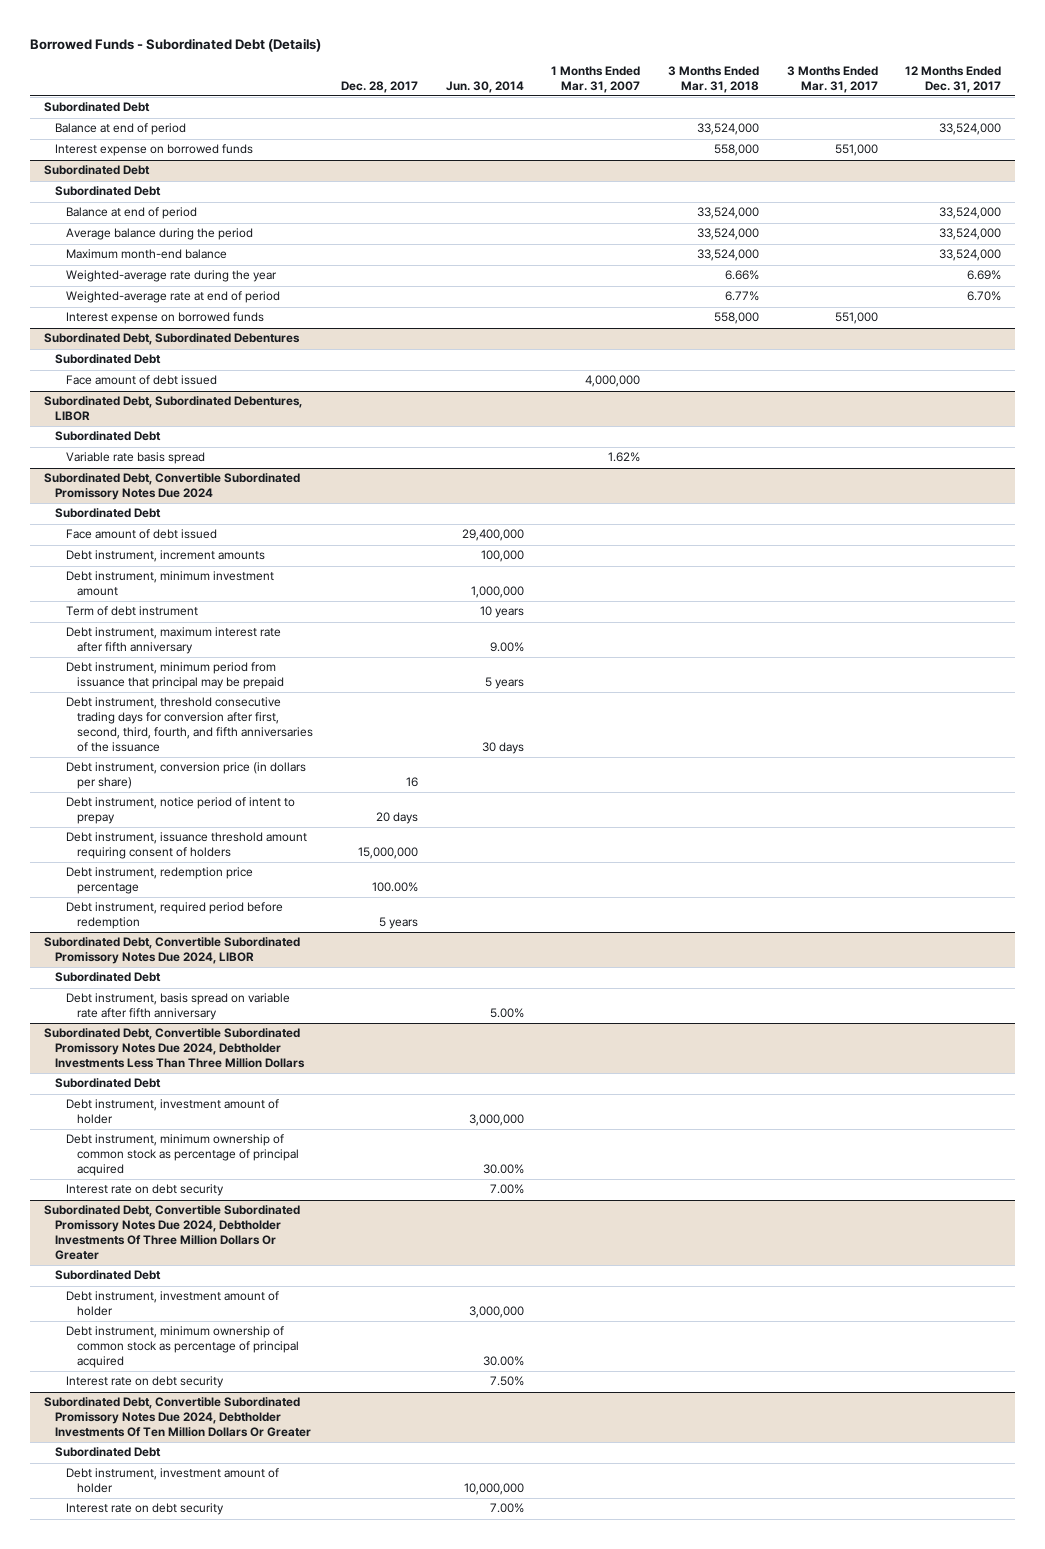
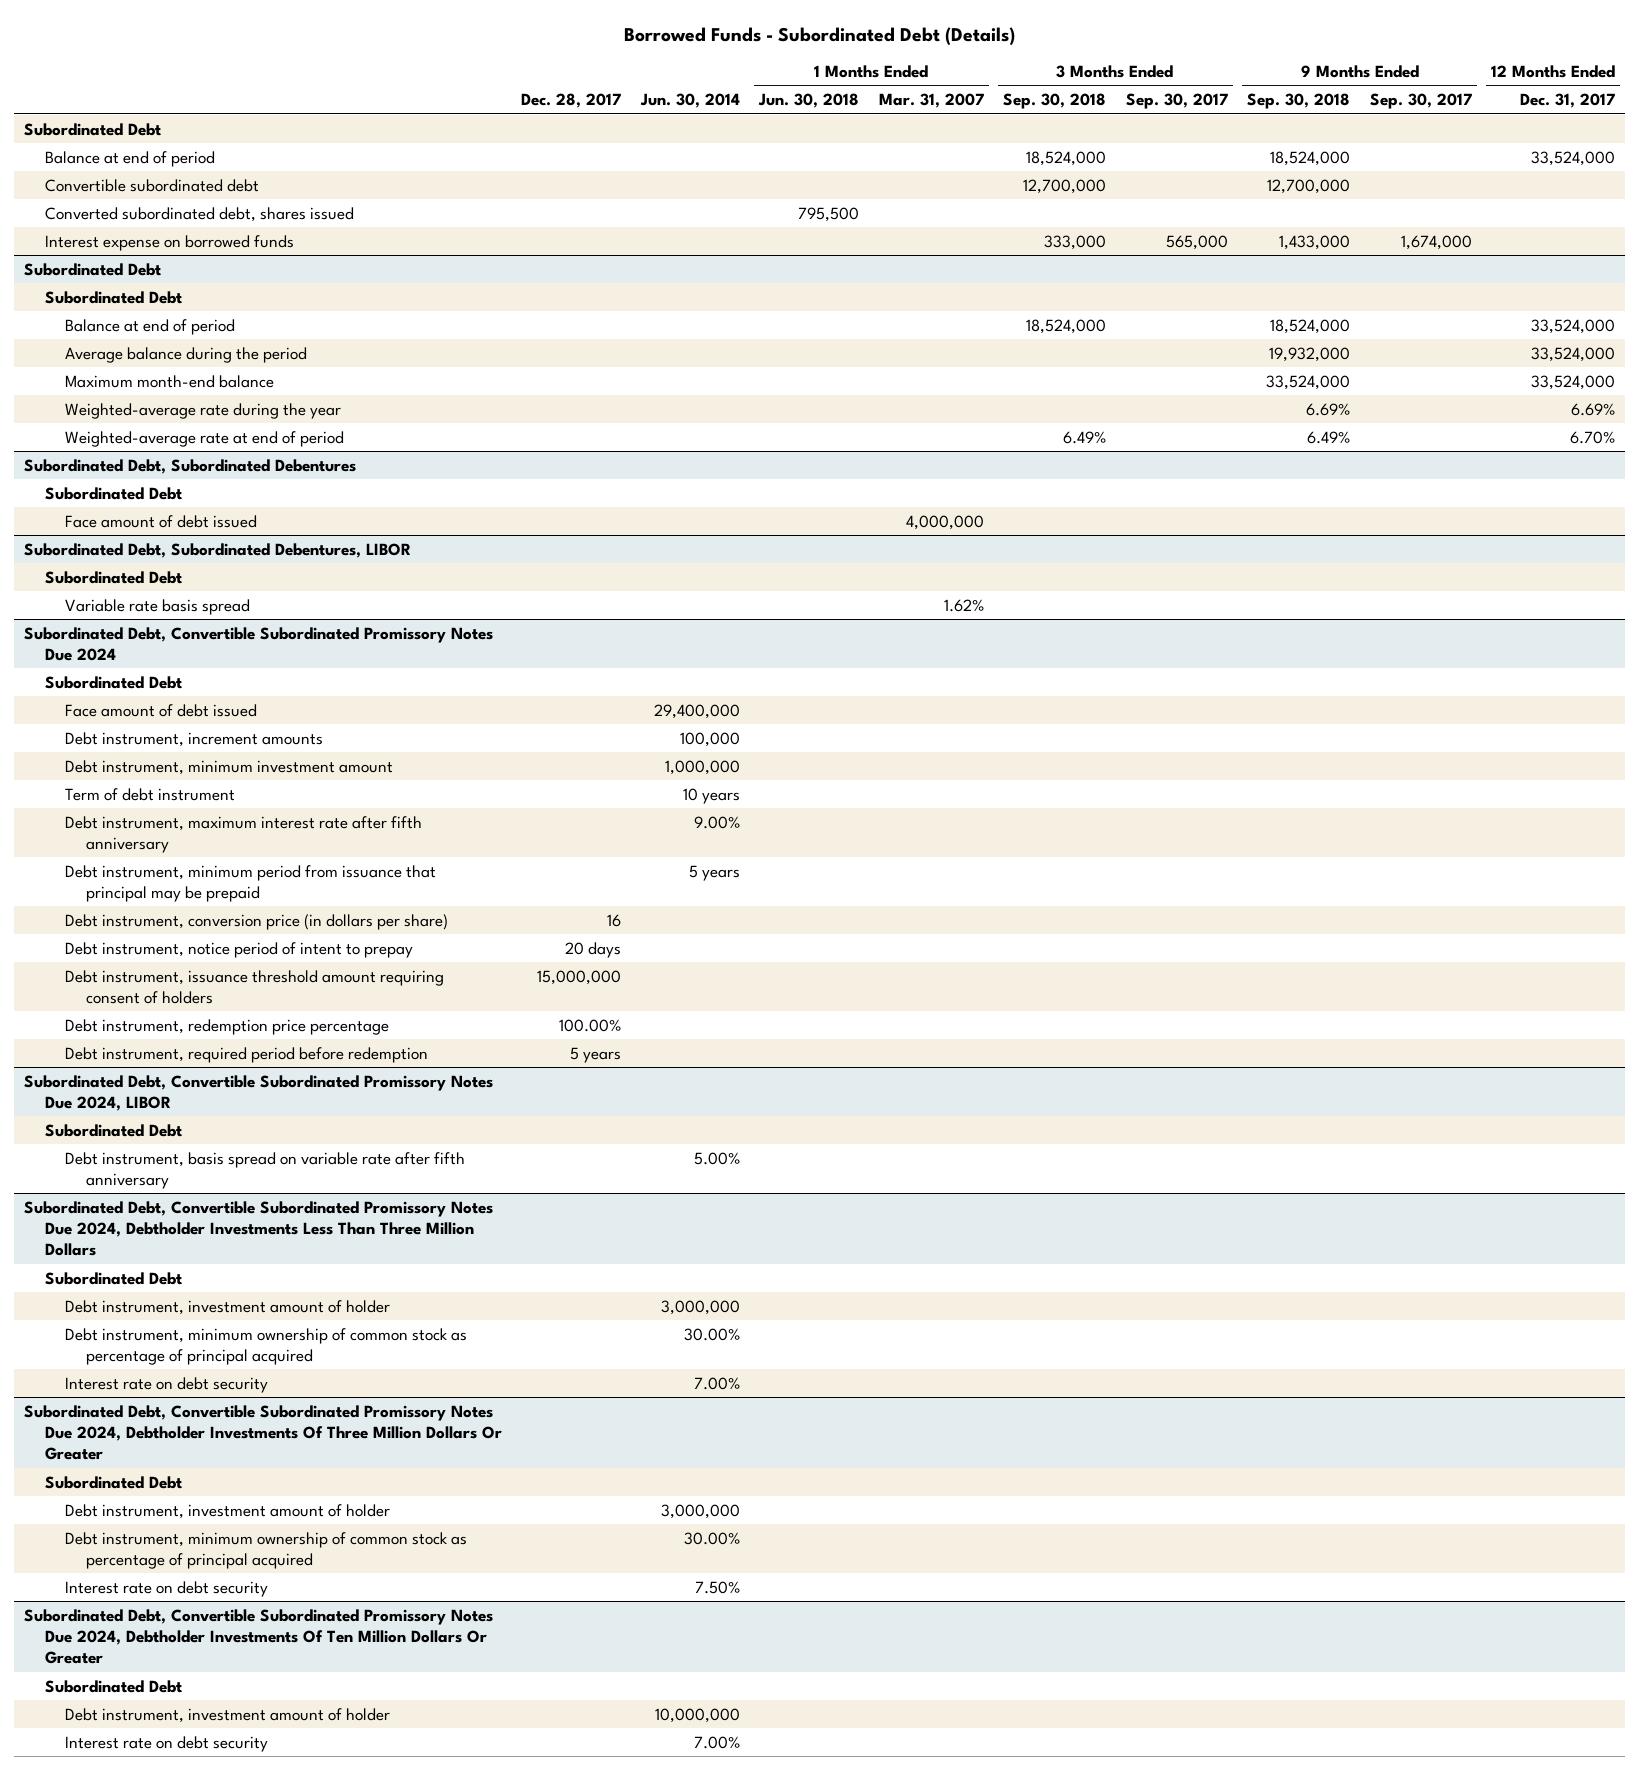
- | Dec. 28, 2017 | Jun. 30, 2014 | 1 Months Ended Mar. 31, 2007 | 3 Months Ended Mar. 31, 2018 | 3 Months Ended Mar. 31, 2017 | 12 Months Ended Dec. 31, 2017
+ | Dec. 28, 2017 | Jun. 30, 2014 | 1 Months Ended Jun. 30, 2018 | 1 Months Ended Mar. 31, 2007 | 3 Months Ended Sep. 30, 2018 | 3 Months Ended Sep. 30, 2017 | 9 Months Ended Sep. 30, 2018 | 9 Months Ended Sep. 30, 2017 | 12 Months Ended Dec. 31, 2017
+ Convertible subordinated debt | | | | | 12,700,000 | | 12,700,000 | |
+ Converted subordinated debt, shares issued | | | 795,500 | | | | | |
@ Subordinated Debt
- Interest expense on borrowed funds | | | | 558,000 | 551,000 |
@ Subordinated Debt, Convertible Subordinated Promissory Notes Due 2024
- Debt instrument, threshold consecutive trading days for conversion after first, second, third, fourth, and fifth anniversaries of the issuance | | 30 days | | | |

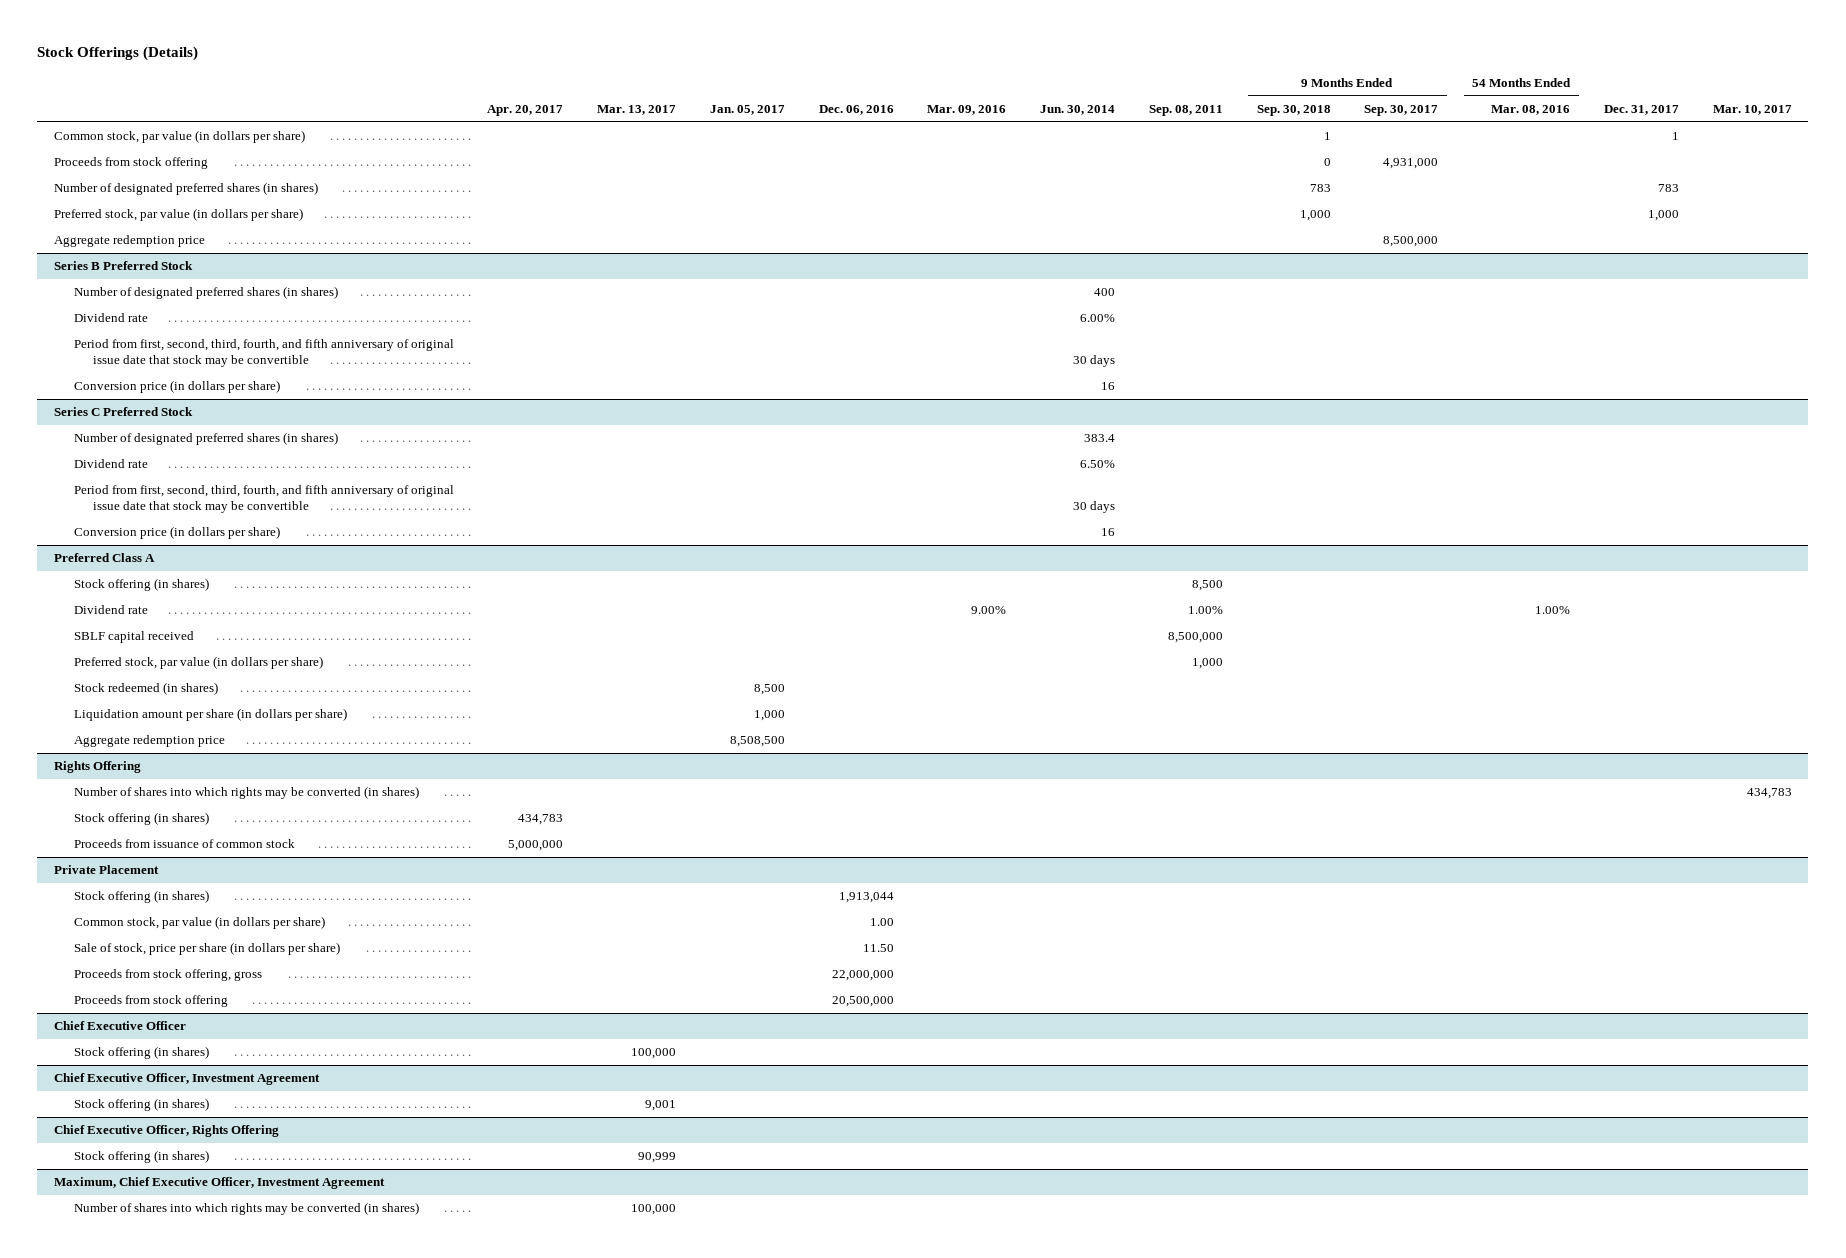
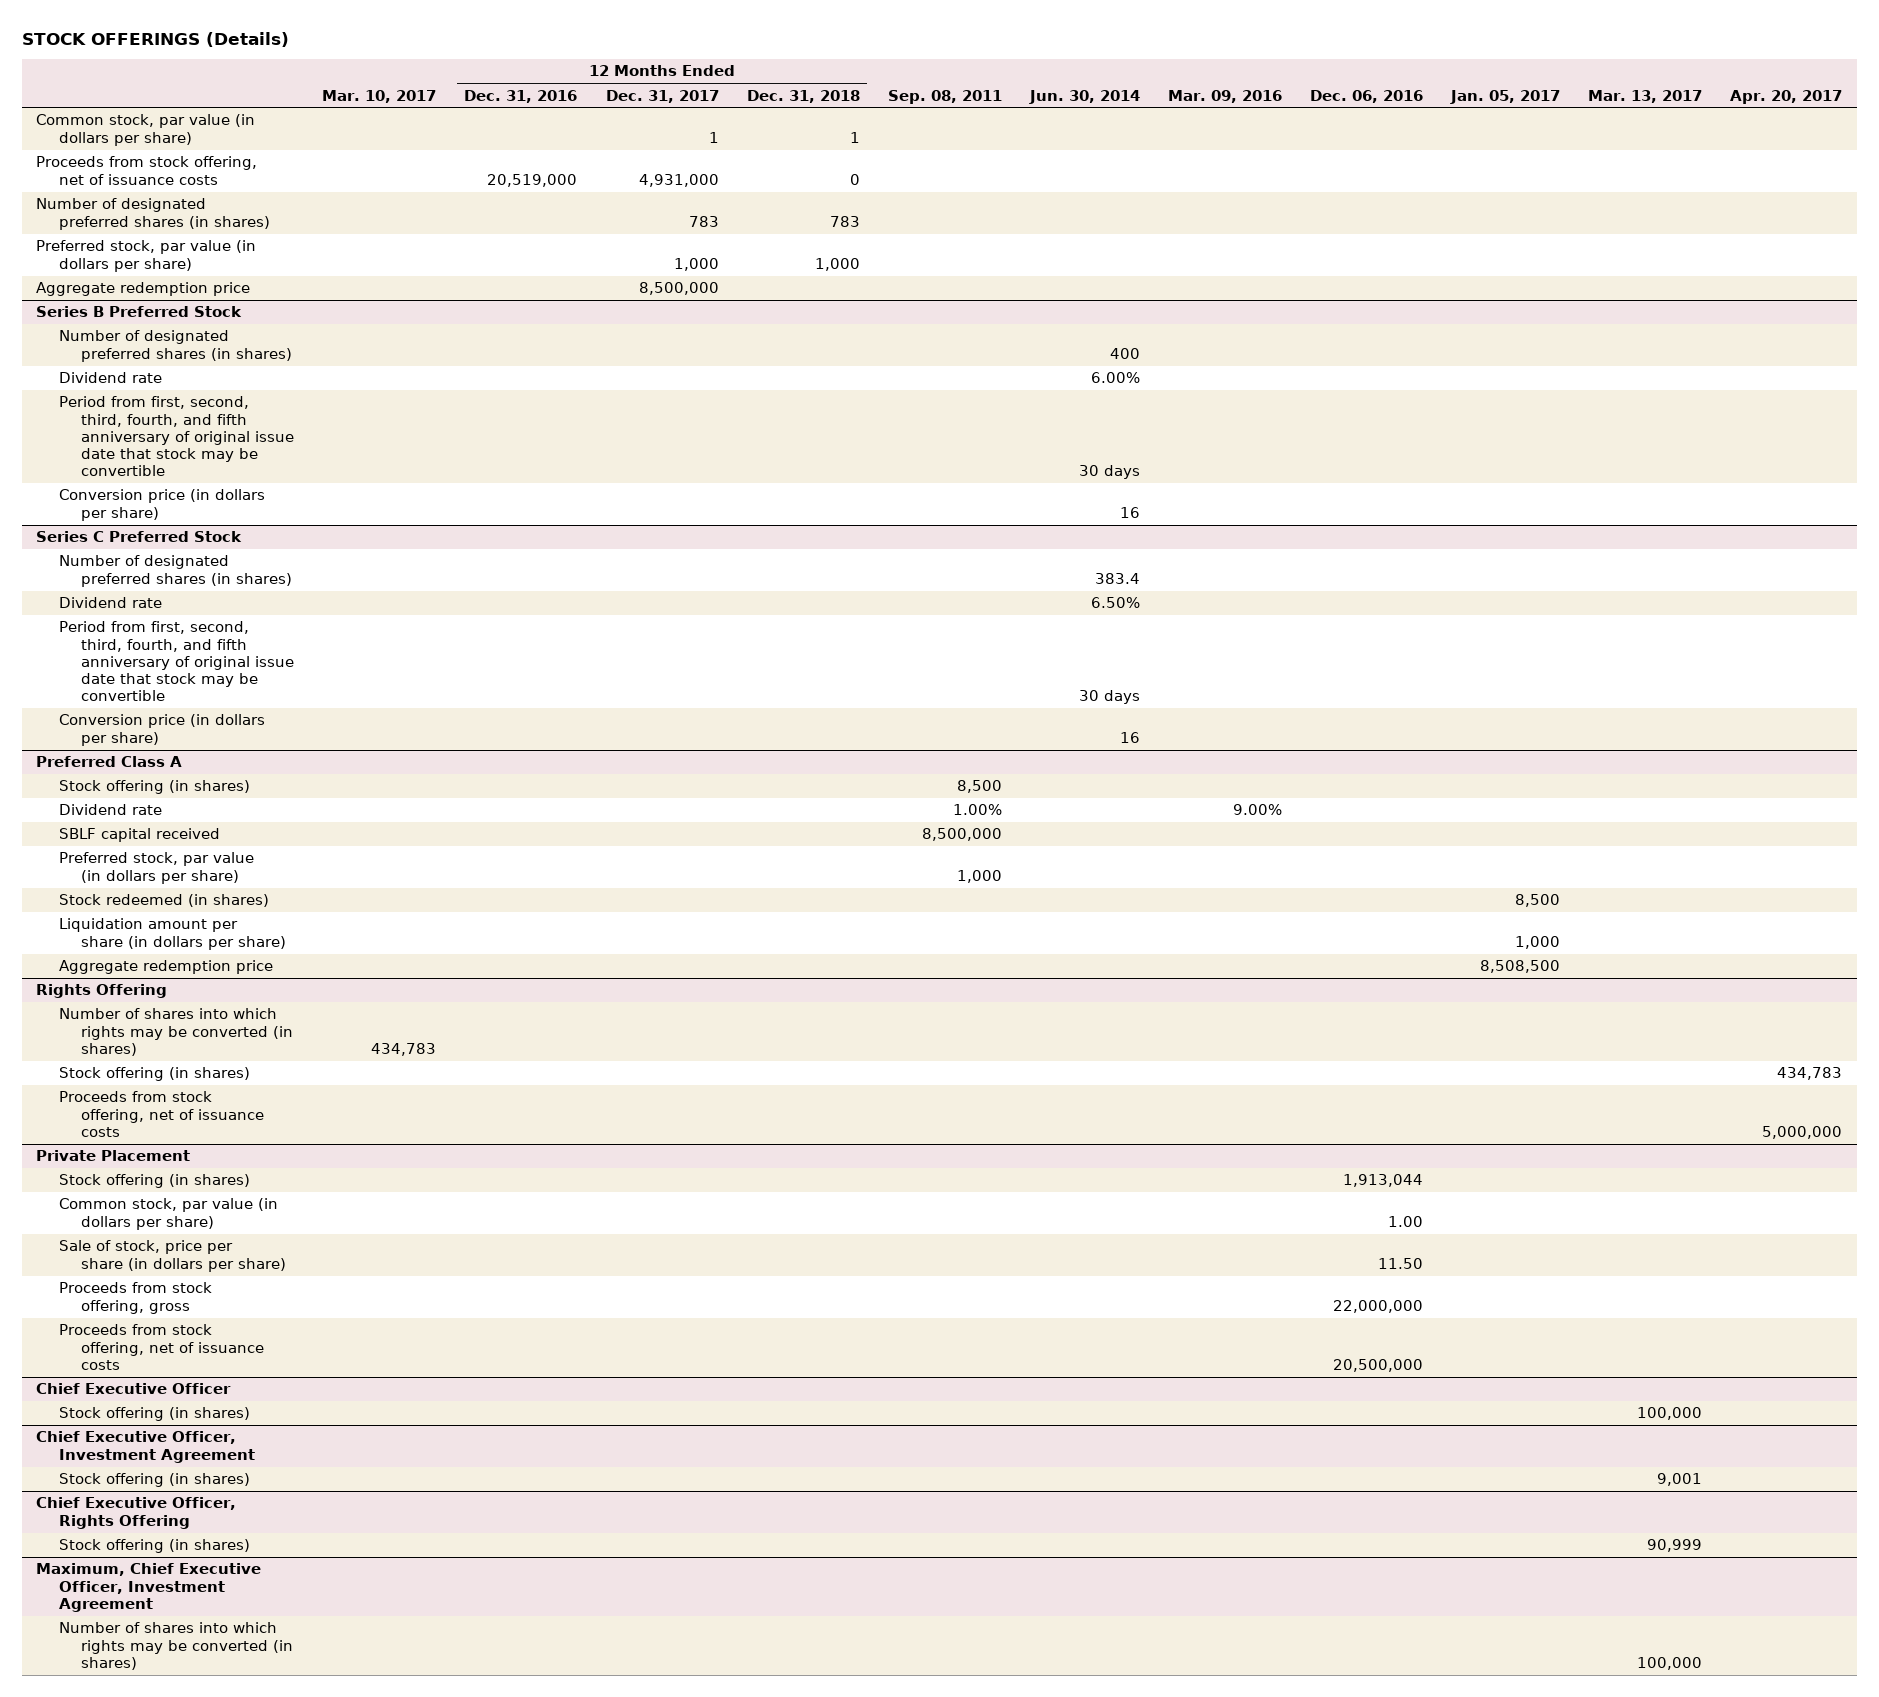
- Stock Offerings (Details)
+ STOCK OFFERINGS (Details)
- | Apr. 20, 2017 | Mar. 13, 2017 | Jan. 05, 2017 | Dec. 06, 2016 | Mar. 09, 2016 | Jun. 30, 2014 | Sep. 08, 2011 | 9 Months Ended Sep. 30, 2018 | 9 Months Ended Sep. 30, 2017 | 54 Months Ended Mar. 08, 2016 | Dec. 31, 2017 | Mar. 10, 2017
+ | Mar. 10, 2017 | 12 Months Ended Dec. 31, 2016 | 12 Months Ended Dec. 31, 2017 | 12 Months Ended Dec. 31, 2018 | Sep. 08, 2011 | Jun. 30, 2014 | Mar. 09, 2016 | Dec. 06, 2016 | Jan. 05, 2017 | Mar. 13, 2017 | Apr. 20, 2017
- Proceeds from stock offering | | | | | | | | 0 | 4,931,000 | | |
+ Proceeds from stock offering, net of issuance costs | | 20,519,000 | 4,931,000 | 0 | | | | | | |
@ Rights Offering
- Proceeds from issuance of common stock | 5,000,000 | | | | | | | | | | |
+ Proceeds from stock offering, net of issuance costs | | | | | | | | | | | 5,000,000
@ Private Placement
- Proceeds from stock offering | | | | 20,500,000 | | | | | | | |
+ Proceeds from stock offering, net of issuance costs | | | | | | | | 20,500,000 | | |

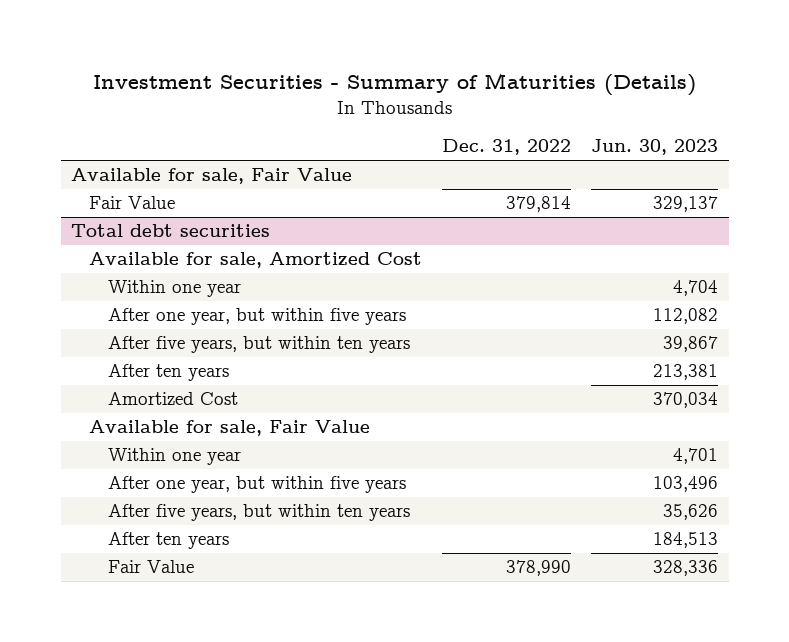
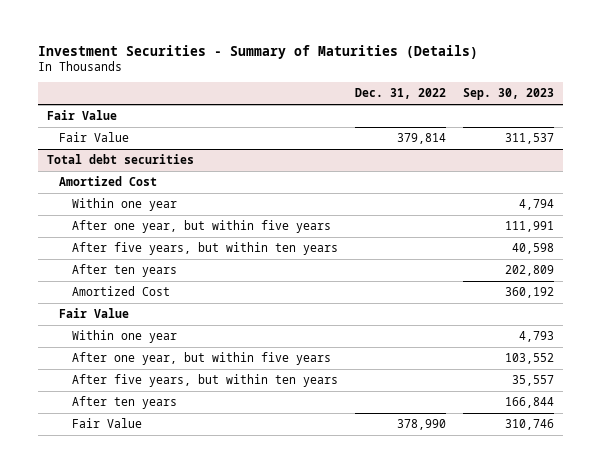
- | Dec. 31, 2022 | Jun. 30, 2023
+ | Dec. 31, 2022 | Sep. 30, 2023
- Available for sale, Fair Value
+ Fair Value
@ Total debt securities
- Available for sale, Amortized Cost
+ Amortized Cost
- Available for sale, Fair Value
+ Fair Value

